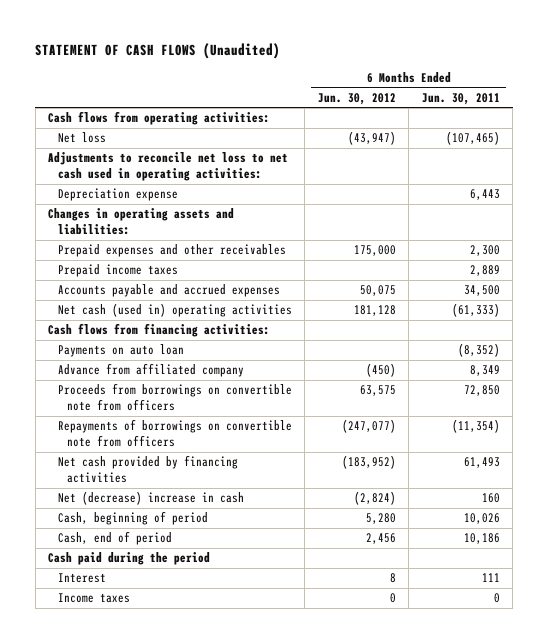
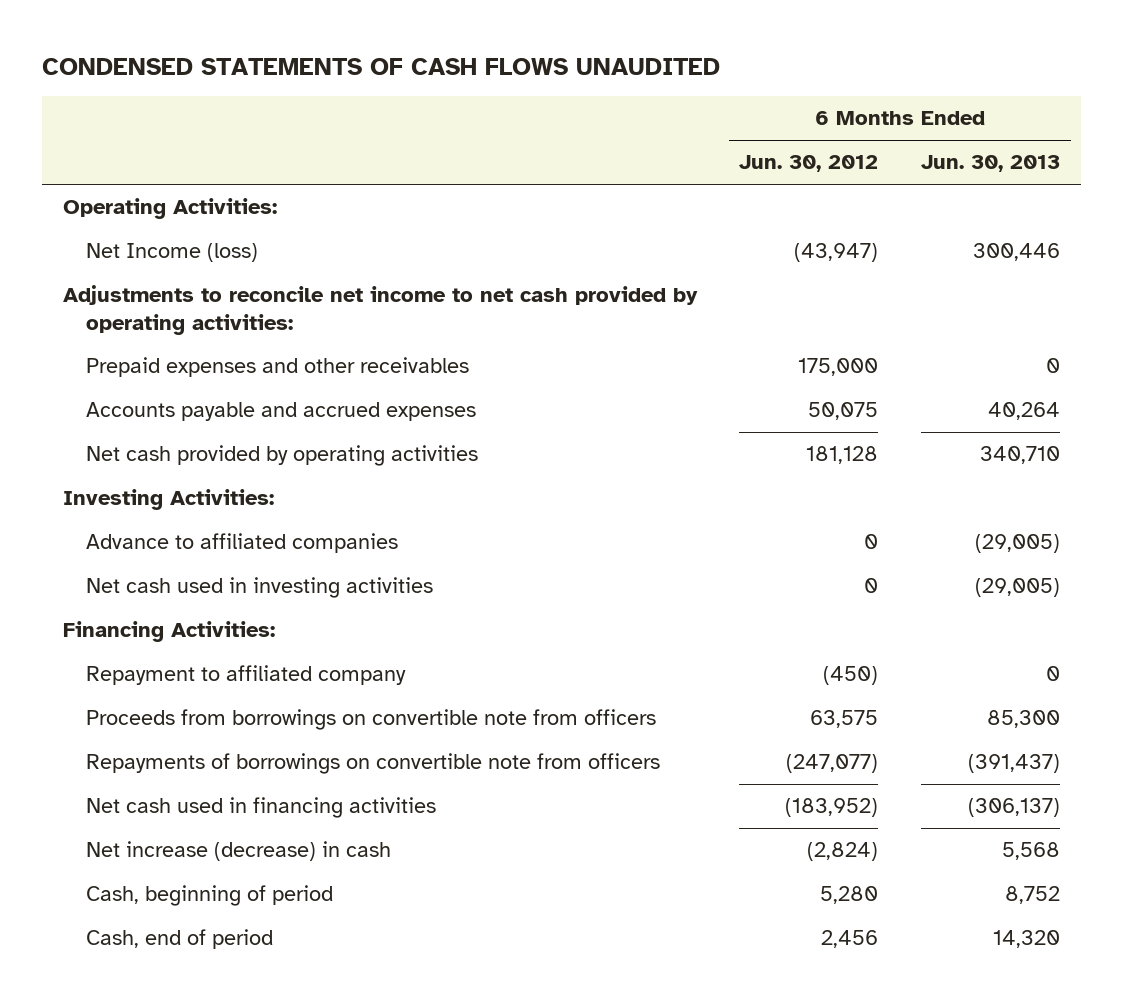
- STATEMENT OF CASH FLOWS (Unaudited)
+ CONDENSED STATEMENTS OF CASH FLOWS UNAUDITED
- | 6 Months Ended Jun. 30, 2012 | 6 Months Ended Jun. 30, 2011
+ | 6 Months Ended Jun. 30, 2012 | 6 Months Ended Jun. 30, 2013
- Cash flows from operating activities:
- Net loss | (43,947) | (107,465)
- Adjustments to reconcile net loss to net cash used in operating activities:
- Depreciation expense | | 6,443
- Changes in operating assets and liabilities:
+ Operating Activities:
+ Net Income (loss) | (43,947) | 300,446
+ Adjustments to reconcile net income to net cash provided by operating activities:
- Prepaid income taxes | | 2,889
- Net cash (used in) operating activities | 181,128 | (61,333)
- Cash flows from financing activities:
- Payments on auto loan | | (8,352)
- Advance from affiliated company | (450) | 8,349
+ Net cash provided by operating activities | 181,128 | 340,710
+ Investing Activities:
+ Advance to affiliated companies | 0 | (29,005)
+ Net cash used in investing activities | 0 | (29,005)
+ Financing Activities:
+ Repayment to affiliated company | (450) | 0
- Net cash provided by financing activities | (183,952) | 61,493
- Net (decrease) increase in cash | (2,824) | 160
+ Net cash used in financing activities | (183,952) | (306,137)
+ Net increase (decrease) in cash | (2,824) | 5,568
- Cash paid during the period
- Interest | 8 | 111
- Income taxes | 0 | 0

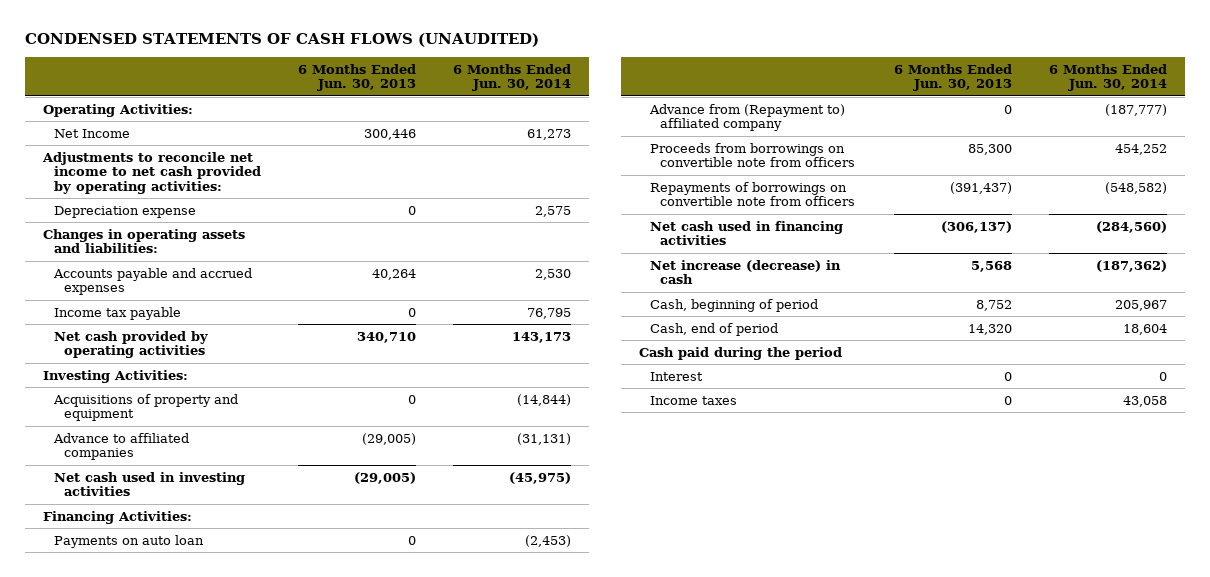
- CONDENSED STATEMENTS OF CASH FLOWS UNAUDITED
+ CONDENSED STATEMENTS OF CASH FLOWS (UNAUDITED)
- | 6 Months Ended Jun. 30, 2012 | 6 Months Ended Jun. 30, 2013
+ | 6 Months Ended Jun. 30, 2013 | 6 Months Ended Jun. 30, 2014
- Net Income (loss) | (43,947) | 300,446
+ Net Income | 300,446 | 61,273
- Prepaid expenses and other receivables | 175,000 | 0
+ Depreciation expense | 0 | 2,575
+ Changes in operating assets and liabilities:
+ Income tax payable | 0 | 76,795
+ Acquisitions of property and equipment | 0 | (14,844)
- Repayment to affiliated company | (450) | 0
+ Payments on auto loan | 0 | (2,453)
+ Advance from (Repayment to) affiliated company | 0 | (187,777)
+ Cash paid during the period
+ Interest | 0 | 0
+ Income taxes | 0 | 43,058

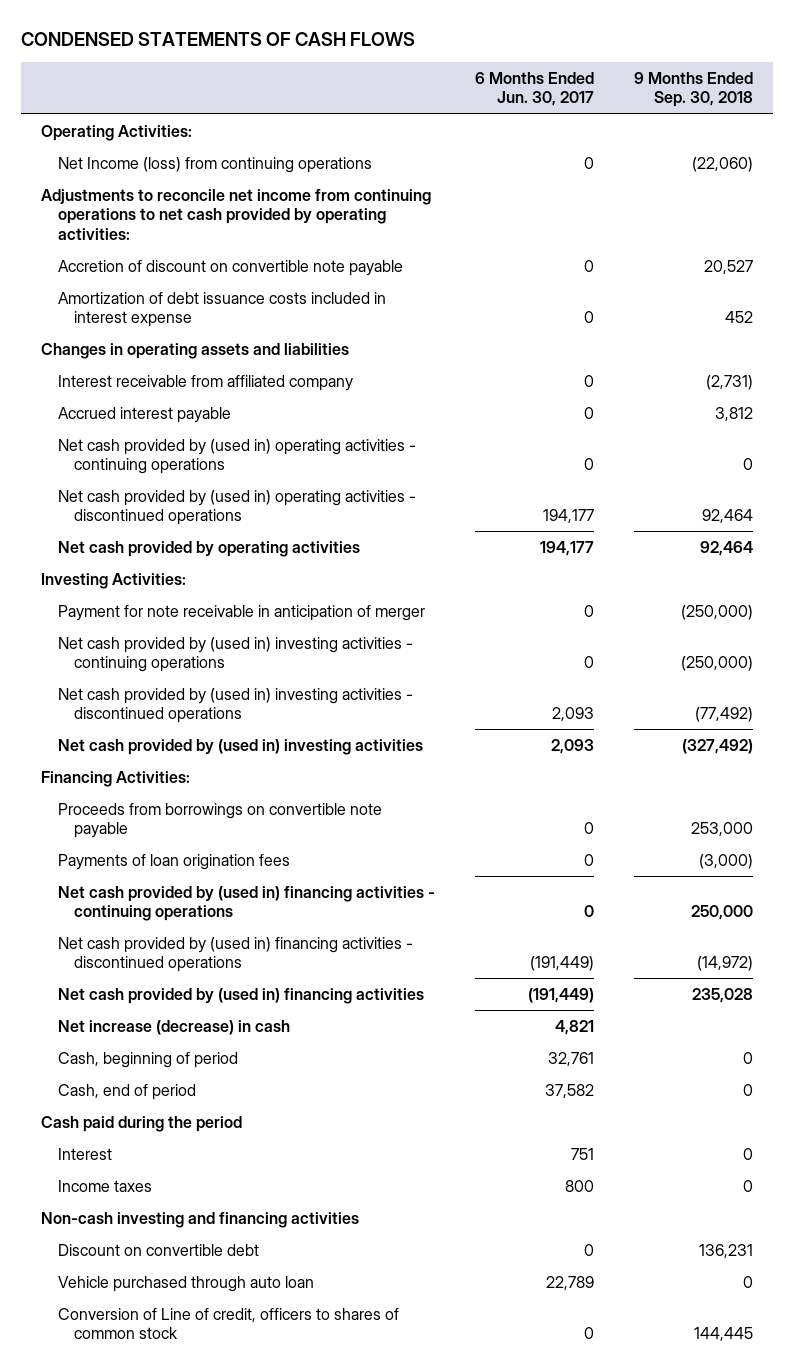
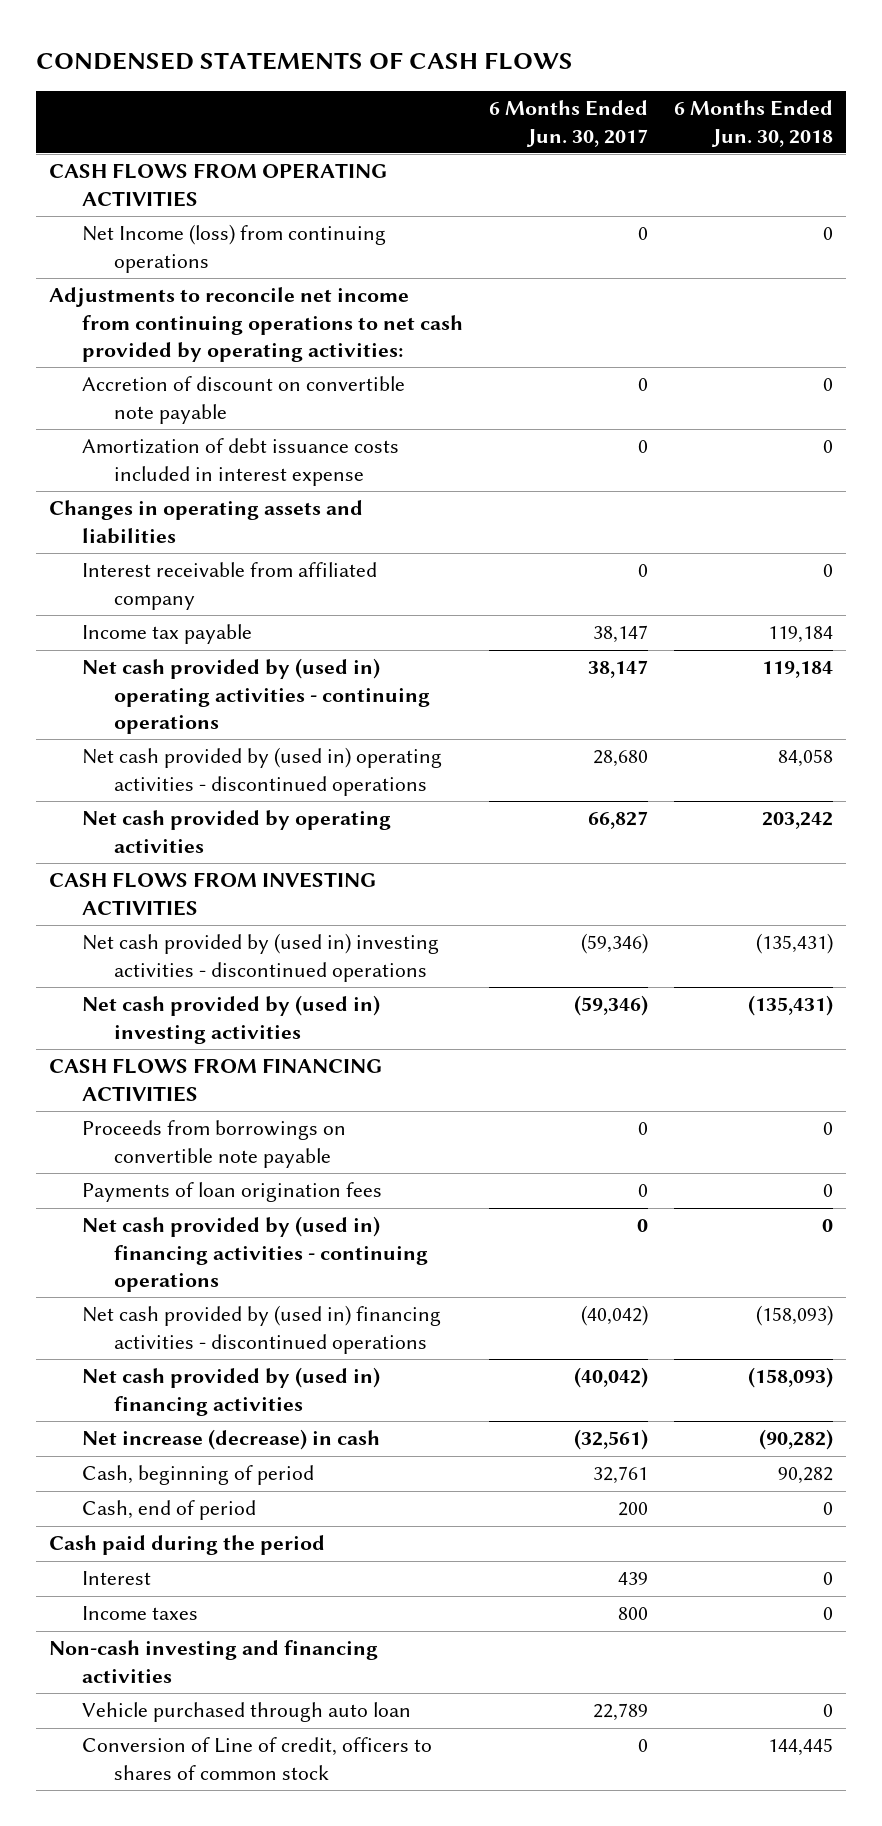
- | 6 Months Ended Jun. 30, 2017 | 9 Months Ended Sep. 30, 2018
+ | 6 Months Ended Jun. 30, 2017 | 6 Months Ended Jun. 30, 2018
- Operating Activities:
+ CASH FLOWS FROM OPERATING ACTIVITIES
- Accrued interest payable | 0 | 3,812
- Net cash provided by (used in) operating activities - continuing operations | 0 | 0
- Net cash provided by (used in) operating activities - discontinued operations | 194,177 | 92,464
- Net cash provided by operating activities | 194,177 | 92,464
- Investing Activities:
- Payment for note receivable in anticipation of merger | 0 | (250,000)
- Net cash provided by (used in) investing activities - continuing operations | 0 | (250,000)
- Net cash provided by (used in) investing activities - discontinued operations | 2,093 | (77,492)
- Net cash provided by (used in) investing activities | 2,093 | (327,492)
- Financing Activities:
+ Income tax payable | 38,147 | 119,184
+ Net cash provided by (used in) operating activities - continuing operations | 38,147 | 119,184
+ Net cash provided by (used in) operating activities - discontinued operations | 28,680 | 84,058
+ Net cash provided by operating activities | 66,827 | 203,242
+ CASH FLOWS FROM INVESTING ACTIVITIES
+ Net cash provided by (used in) investing activities - discontinued operations | (59,346) | (135,431)
+ Net cash provided by (used in) investing activities | (59,346) | (135,431)
+ CASH FLOWS FROM FINANCING ACTIVITIES
- Net cash provided by (used in) financing activities - discontinued operations | (191,449) | (14,972)
- Net cash provided by (used in) financing activities | (191,449) | 235,028
- Net increase (decrease) in cash | 4,821 |
+ Net cash provided by (used in) financing activities - discontinued operations | (40,042) | (158,093)
+ Net cash provided by (used in) financing activities | (40,042) | (158,093)
+ Net increase (decrease) in cash | (32,561) | (90,282)
- Cash, end of period | 37,582 | 0
+ Cash, end of period | 200 | 0
- Interest | 751 | 0
+ Interest | 439 | 0
- Discount on convertible debt | 0 | 136,231

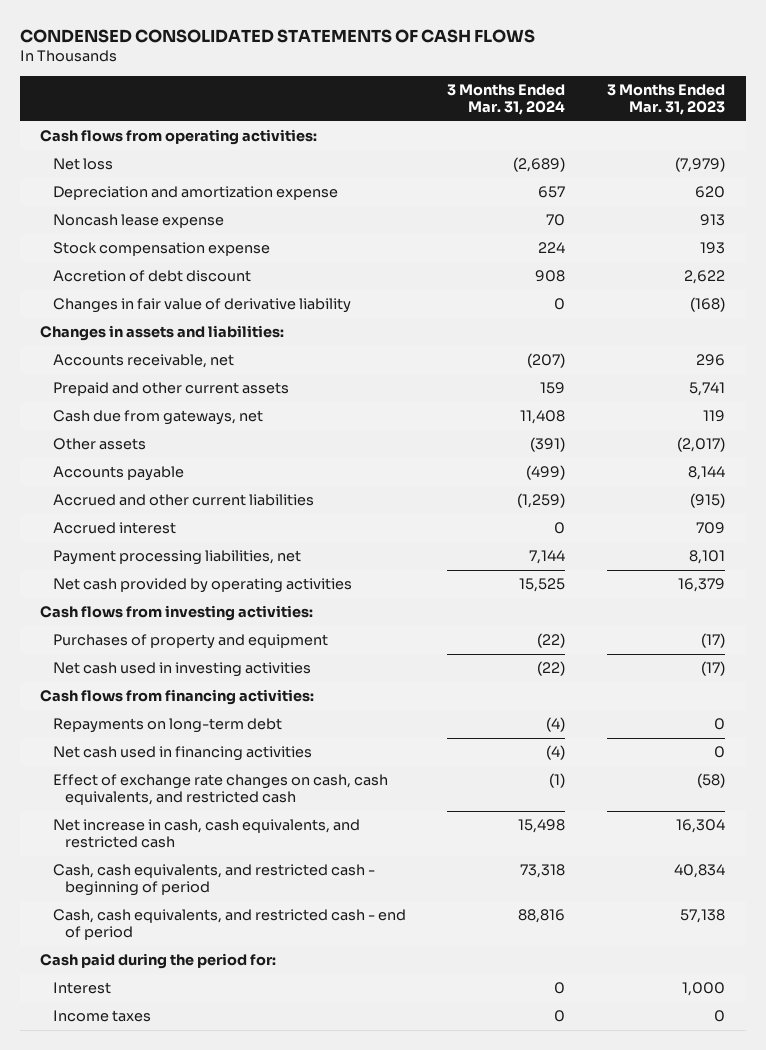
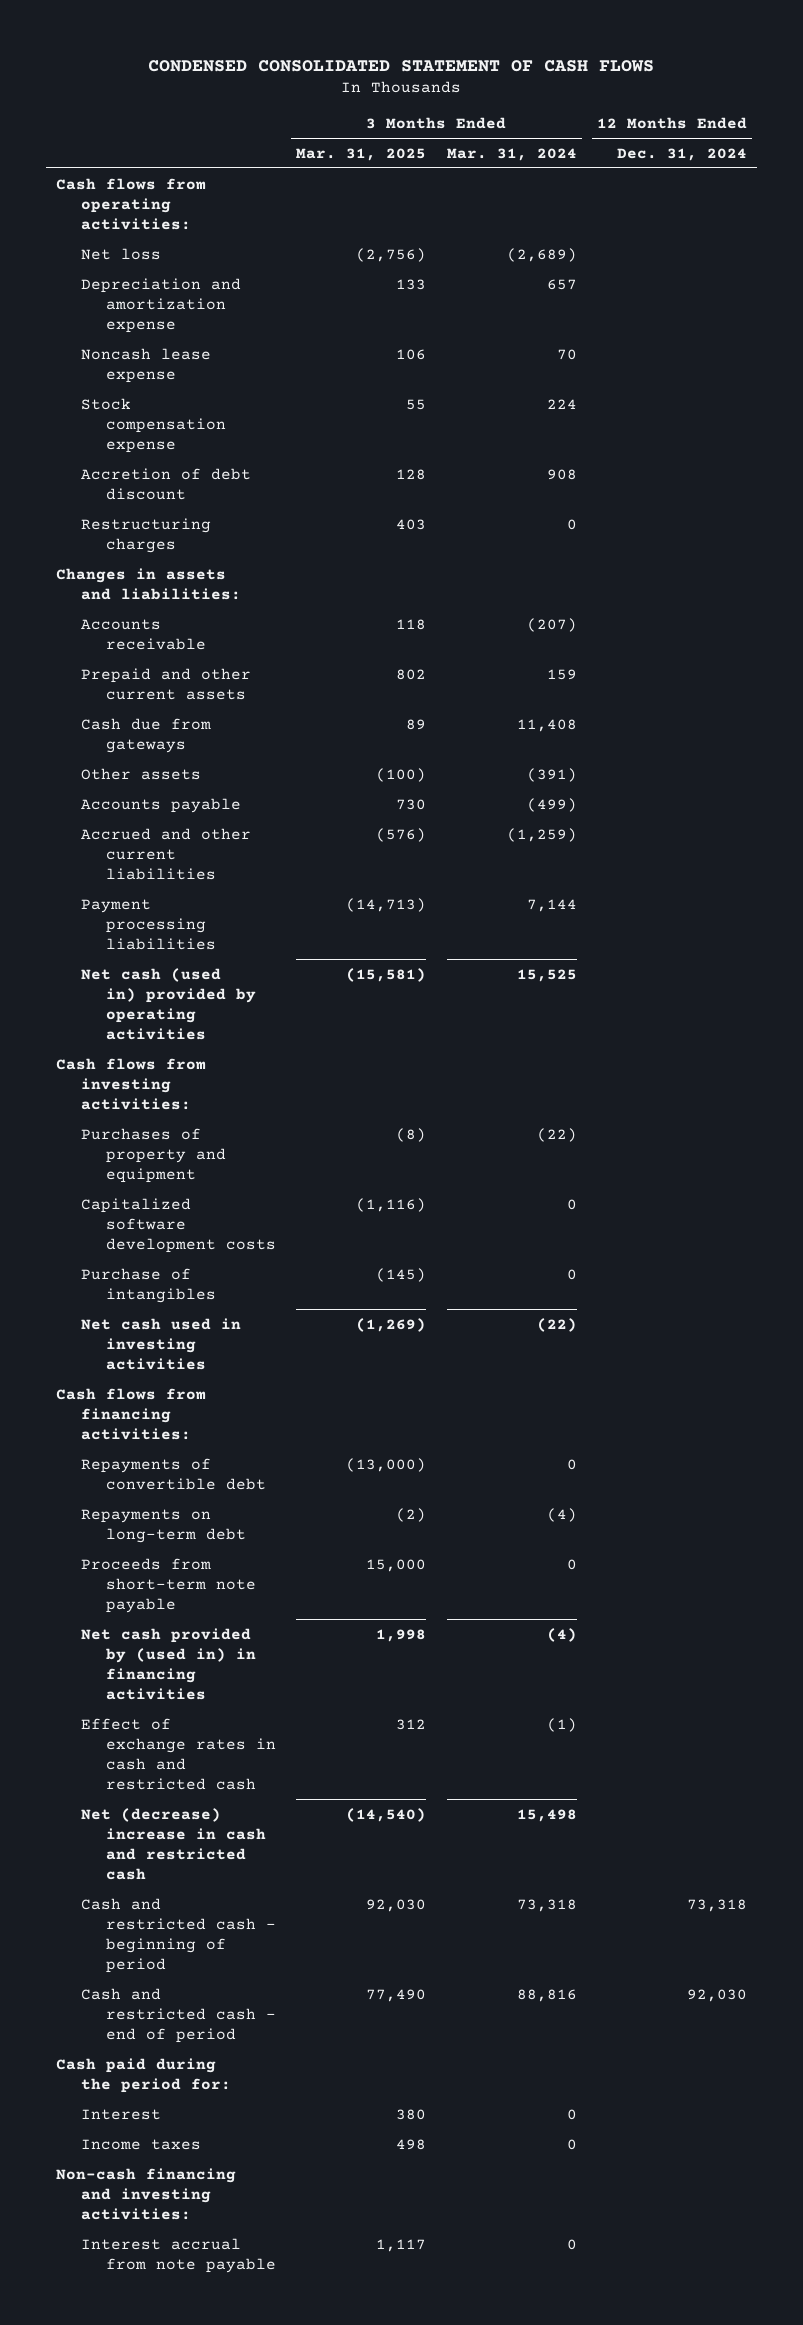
- CONDENSED CONSOLIDATED STATEMENTS OF CASH FLOWS
+ CONDENSED CONSOLIDATED STATEMENT OF CASH FLOWS
- | 3 Months Ended Mar. 31, 2024 | 3 Months Ended Mar. 31, 2023
+ | 3 Months Ended Mar. 31, 2025 | 3 Months Ended Mar. 31, 2024 | 12 Months Ended Dec. 31, 2024
- Changes in fair value of derivative liability | 0 | (168)
+ Restructuring charges | 403 | 0 |
- Accounts receivable, net | (207) | 296
+ Accounts receivable | 118 | (207) |
- Cash due from gateways, net | 11,408 | 119
+ Cash due from gateways | 89 | 11,408 |
- Accrued interest | 0 | 709
- Payment processing liabilities, net | 7,144 | 8,101
- Net cash provided by operating activities | 15,525 | 16,379
+ Payment processing liabilities | (14,713) | 7,144 |
+ Net cash (used in) provided by operating activities | (15,581) | 15,525 |
+ Capitalized software development costs | (1,116) | 0 |
+ Purchase of intangibles | (145) | 0 |
+ Repayments of convertible debt | (13,000) | 0 |
- Net cash used in financing activities | (4) | 0
- Effect of exchange rate changes on cash, cash equivalents, and restricted cash | (1) | (58)
- Net increase in cash, cash equivalents, and restricted cash | 15,498 | 16,304
- Cash, cash equivalents, and restricted cash - beginning of period | 73,318 | 40,834
- Cash, cash equivalents, and restricted cash - end of period | 88,816 | 57,138
+ Proceeds from short-term note payable | 15,000 | 0 |
+ Net cash provided by (used in) in financing activities | 1,998 | (4) |
+ Effect of exchange rates in cash and restricted cash | 312 | (1) |
+ Net (decrease) increase in cash and restricted cash | (14,540) | 15,498 |
+ Cash and restricted cash - beginning of period | 92,030 | 73,318 | 73,318
+ Cash and restricted cash - end of period | 77,490 | 88,816 | 92,030
+ Non-cash financing and investing activities:
+ Interest accrual from note payable | 1,117 | 0 |

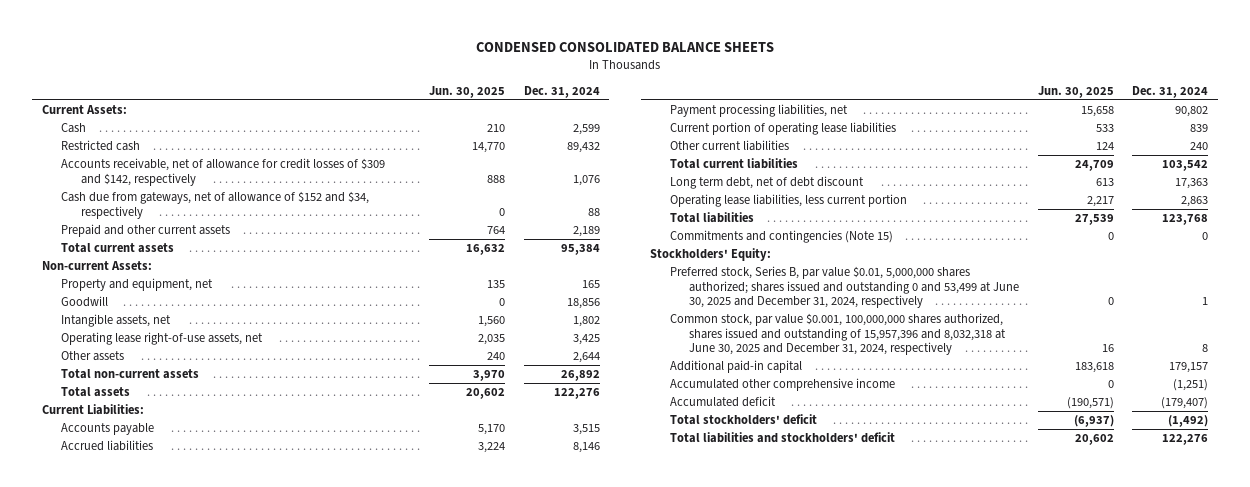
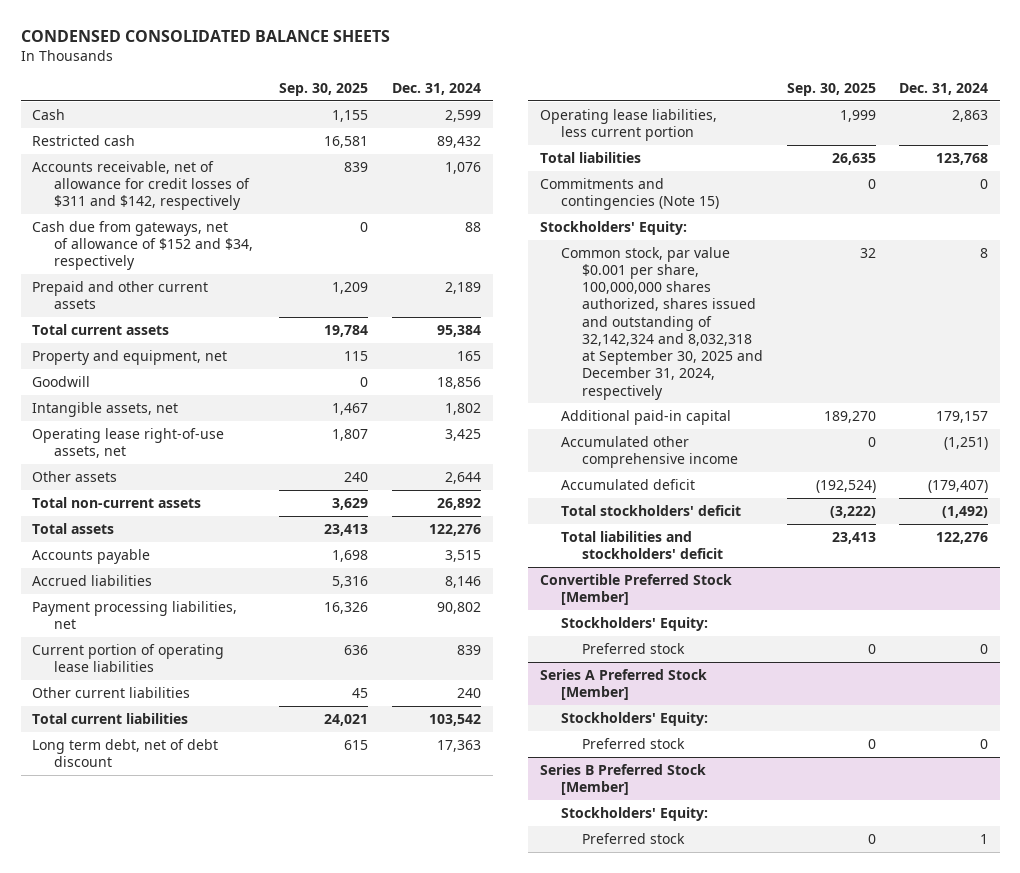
- | Jun. 30, 2025 | Dec. 31, 2024
+ | Sep. 30, 2025 | Dec. 31, 2024
- Current Assets:
- Accounts receivable, net of allowance for credit losses of $309 and $142, respectively | 888 | 1,076
+ Accounts receivable, net of allowance for credit losses of $311 and $142, respectively | 839 | 1,076
- Non-current Assets:
- Current Liabilities:
- Preferred stock, Series B, par value $0.01, 5,000,000 shares authorized; shares issued and outstanding 0 and 53,499 at June 30, 2025 and December 31, 2024, respectively | 0 | 1
- Common stock, par value $0.001, 100,000,000 shares authorized, shares issued and outstanding of 15,957,396 and 8,032,318 at June 30, 2025 and December 31, 2024, respectively | 16 | 8
+ Common stock, par value $0.001 per share, 100,000,000 shares authorized, shares issued and outstanding of 32,142,324 and 8,032,318 at September 30, 2025 and December 31, 2024, respectively | 32 | 8
+ Convertible Preferred Stock [Member]
+ Stockholders' Equity:
+ Preferred stock | 0 | 0
+ Series A Preferred Stock [Member]
+ Stockholders' Equity:
+ Preferred stock | 0 | 0
+ Series B Preferred Stock [Member]
+ Stockholders' Equity:
+ Preferred stock | 0 | 1

